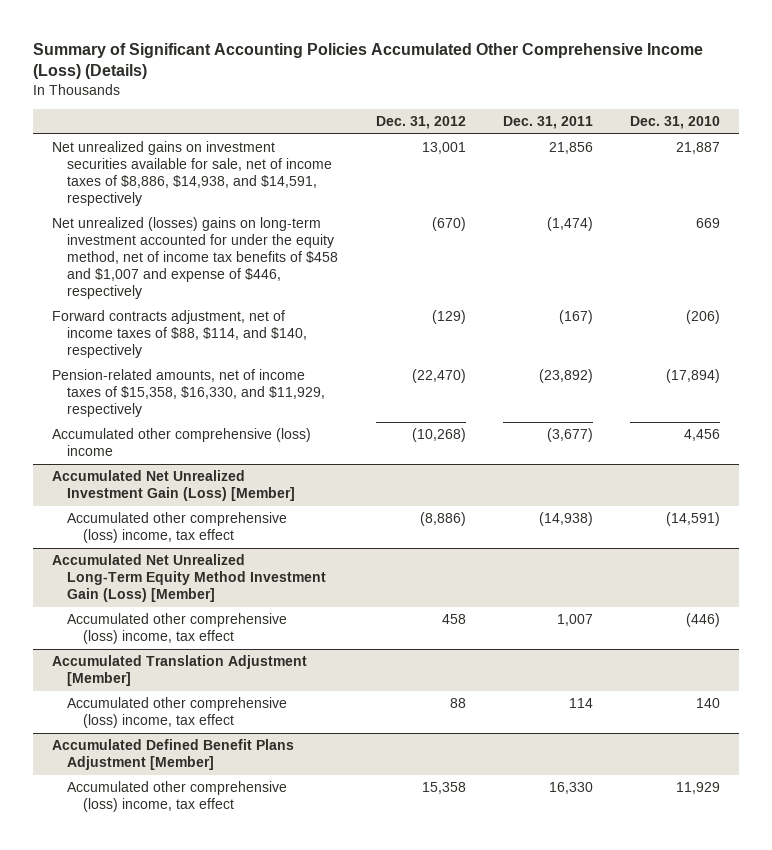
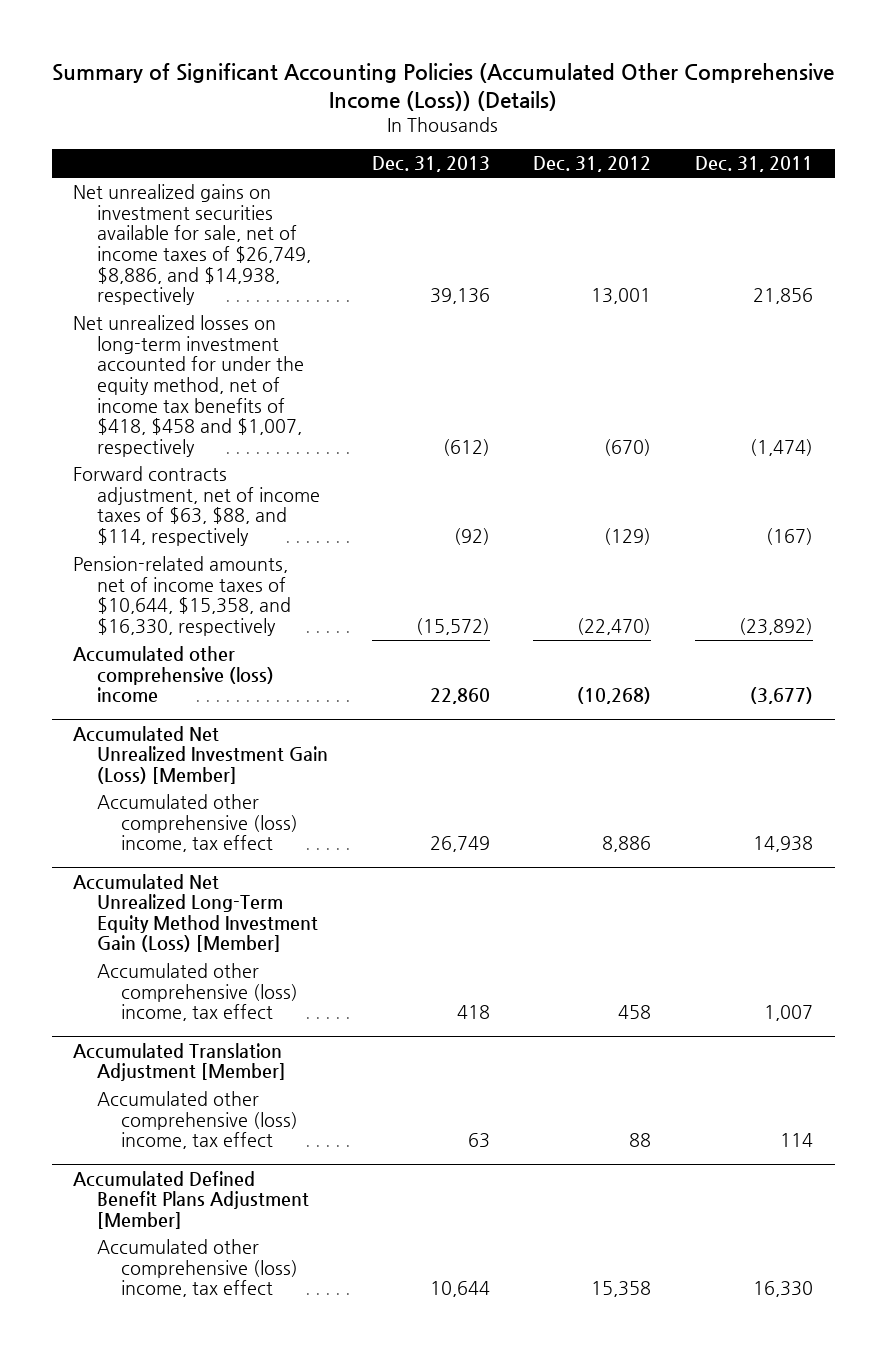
- Summary of Significant Accounting Policies Accumulated Other Comprehensive Income (Loss) (Details)
+ Summary of Significant Accounting Policies (Accumulated Other Comprehensive Income (Loss)) (Details)
- | Dec. 31, 2012 | Dec. 31, 2011 | Dec. 31, 2010
+ | Dec. 31, 2013 | Dec. 31, 2012 | Dec. 31, 2011
- Net unrealized gains on investment securities available for sale, net of income taxes of $8,886, $14,938, and $14,591, respectively | 13,001 | 21,856 | 21,887
- Net unrealized (losses) gains on long-term investment accounted for under the equity method, net of income tax benefits of $458 and $1,007 and expense of $446, respectively | (670) | (1,474) | 669
- Forward contracts adjustment, net of income taxes of $88, $114, and $140, respectively | (129) | (167) | (206)
- Pension-related amounts, net of income taxes of $15,358, $16,330, and $11,929, respectively | (22,470) | (23,892) | (17,894)
+ Net unrealized gains on investment securities available for sale, net of income taxes of $26,749, $8,886, and $14,938, respectively | 39,136 | 13,001 | 21,856
+ Net unrealized losses on long-term investment accounted for under the equity method, net of income tax benefits of $418, $458 and $1,007, respectively | (612) | (670) | (1,474)
+ Forward contracts adjustment, net of income taxes of $63, $88, and $114, respectively | (92) | (129) | (167)
+ Pension-related amounts, net of income taxes of $10,644, $15,358, and $16,330, respectively | (15,572) | (22,470) | (23,892)
@ Accumulated Net Unrealized Investment Gain (Loss) [Member]
- Accumulated other comprehensive (loss) income, tax effect | (8,886) | (14,938) | (14,591)
+ Accumulated other comprehensive (loss) income, tax effect | 26,749 | 8,886 | 14,938

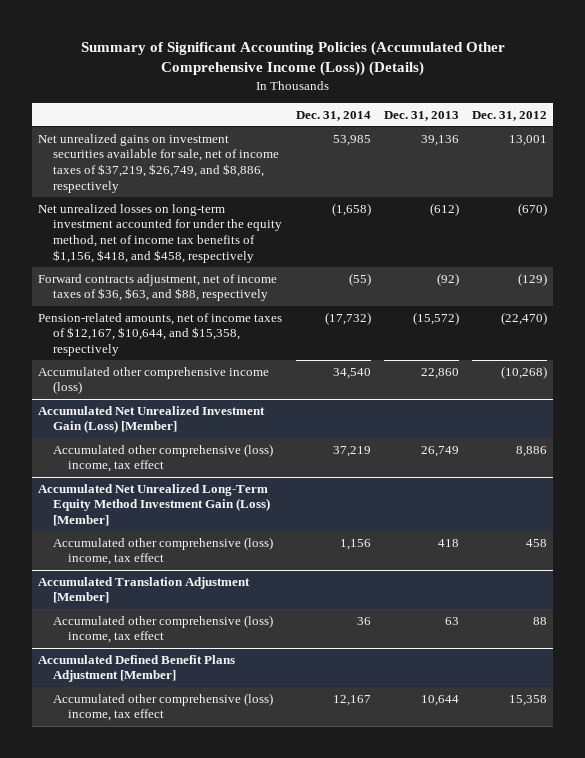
- | Dec. 31, 2013 | Dec. 31, 2012 | Dec. 31, 2011
+ | Dec. 31, 2014 | Dec. 31, 2013 | Dec. 31, 2012
- Net unrealized gains on investment securities available for sale, net of income taxes of $26,749, $8,886, and $14,938, respectively | 39,136 | 13,001 | 21,856
- Net unrealized losses on long-term investment accounted for under the equity method, net of income tax benefits of $418, $458 and $1,007, respectively | (612) | (670) | (1,474)
- Forward contracts adjustment, net of income taxes of $63, $88, and $114, respectively | (92) | (129) | (167)
- Pension-related amounts, net of income taxes of $10,644, $15,358, and $16,330, respectively | (15,572) | (22,470) | (23,892)
- Accumulated other comprehensive (loss) income | 22,860 | (10,268) | (3,677)
+ Net unrealized gains on investment securities available for sale, net of income taxes of $37,219, $26,749, and $8,886, respectively | 53,985 | 39,136 | 13,001
+ Net unrealized losses on long-term investment accounted for under the equity method, net of income tax benefits of $1,156, $418, and $458, respectively | (1,658) | (612) | (670)
+ Forward contracts adjustment, net of income taxes of $36, $63, and $88, respectively | (55) | (92) | (129)
+ Pension-related amounts, net of income taxes of $12,167, $10,644, and $15,358, respectively | (17,732) | (15,572) | (22,470)
+ Accumulated other comprehensive income (loss) | 34,540 | 22,860 | (10,268)

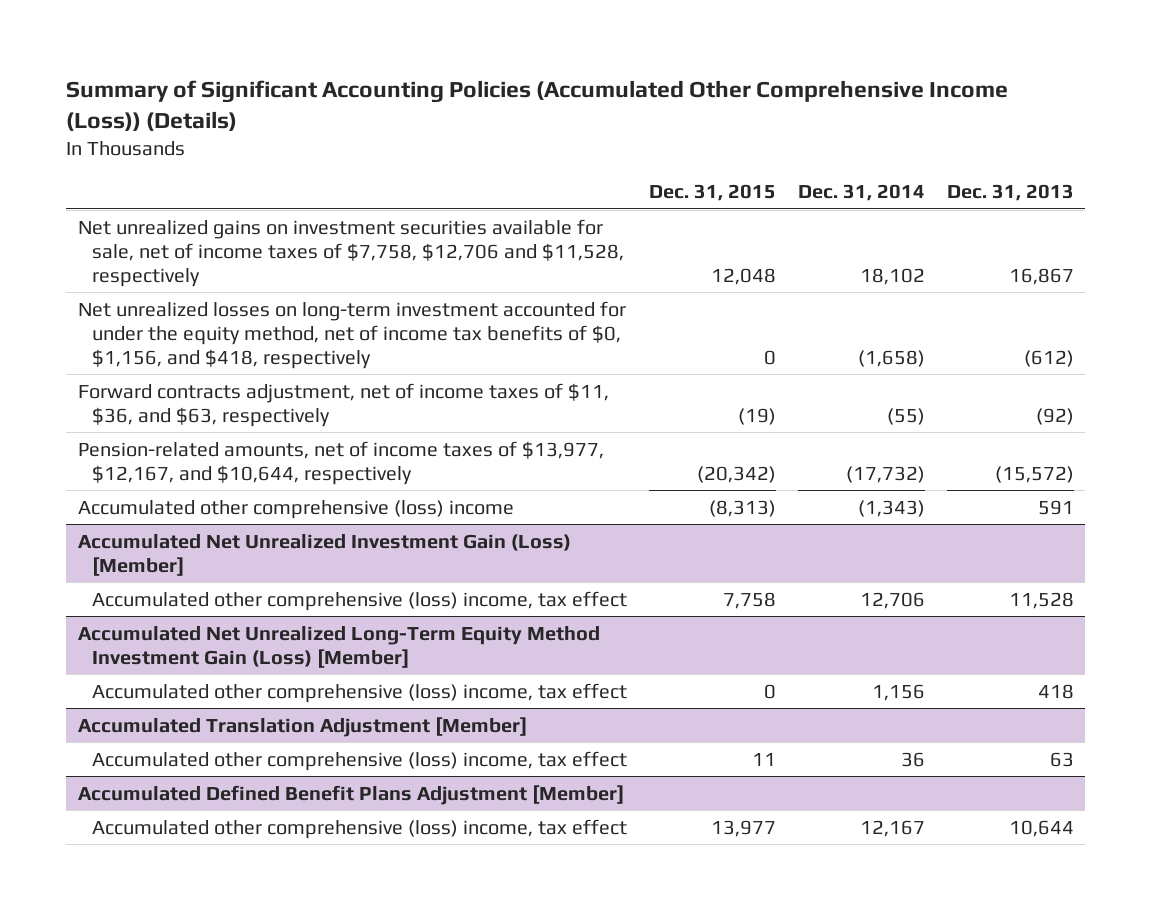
- | Dec. 31, 2014 | Dec. 31, 2013 | Dec. 31, 2012
+ | Dec. 31, 2015 | Dec. 31, 2014 | Dec. 31, 2013
- Net unrealized gains on investment securities available for sale, net of income taxes of $37,219, $26,749, and $8,886, respectively | 53,985 | 39,136 | 13,001
- Net unrealized losses on long-term investment accounted for under the equity method, net of income tax benefits of $1,156, $418, and $458, respectively | (1,658) | (612) | (670)
- Forward contracts adjustment, net of income taxes of $36, $63, and $88, respectively | (55) | (92) | (129)
- Pension-related amounts, net of income taxes of $12,167, $10,644, and $15,358, respectively | (17,732) | (15,572) | (22,470)
- Accumulated other comprehensive income (loss) | 34,540 | 22,860 | (10,268)
+ Net unrealized gains on investment securities available for sale, net of income taxes of $7,758, $12,706 and $11,528, respectively | 12,048 | 18,102 | 16,867
+ Net unrealized losses on long-term investment accounted for under the equity method, net of income tax benefits of $0, $1,156, and $418, respectively | 0 | (1,658) | (612)
+ Forward contracts adjustment, net of income taxes of $11, $36, and $63, respectively | (19) | (55) | (92)
+ Pension-related amounts, net of income taxes of $13,977, $12,167, and $10,644, respectively | (20,342) | (17,732) | (15,572)
+ Accumulated other comprehensive (loss) income | (8,313) | (1,343) | 591
@ Accumulated Net Unrealized Investment Gain (Loss) [Member]
- Accumulated other comprehensive (loss) income, tax effect | 37,219 | 26,749 | 8,886
+ Accumulated other comprehensive (loss) income, tax effect | 7,758 | 12,706 | 11,528

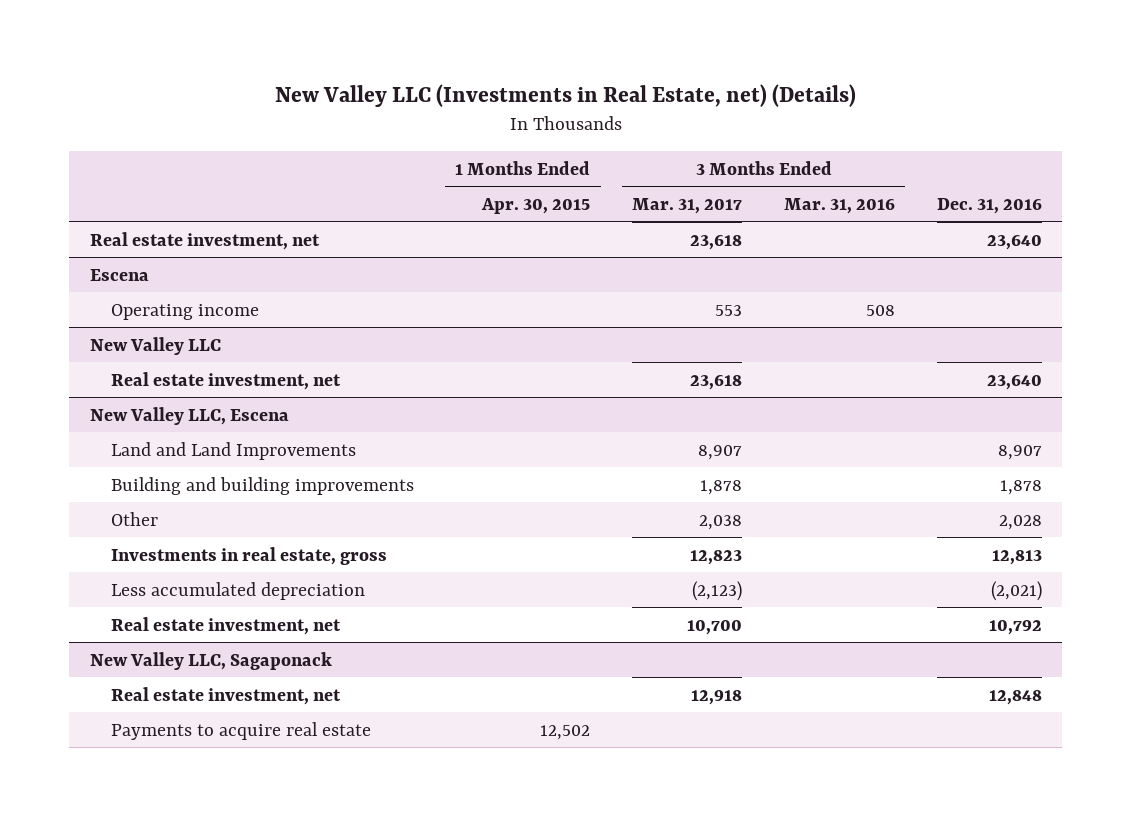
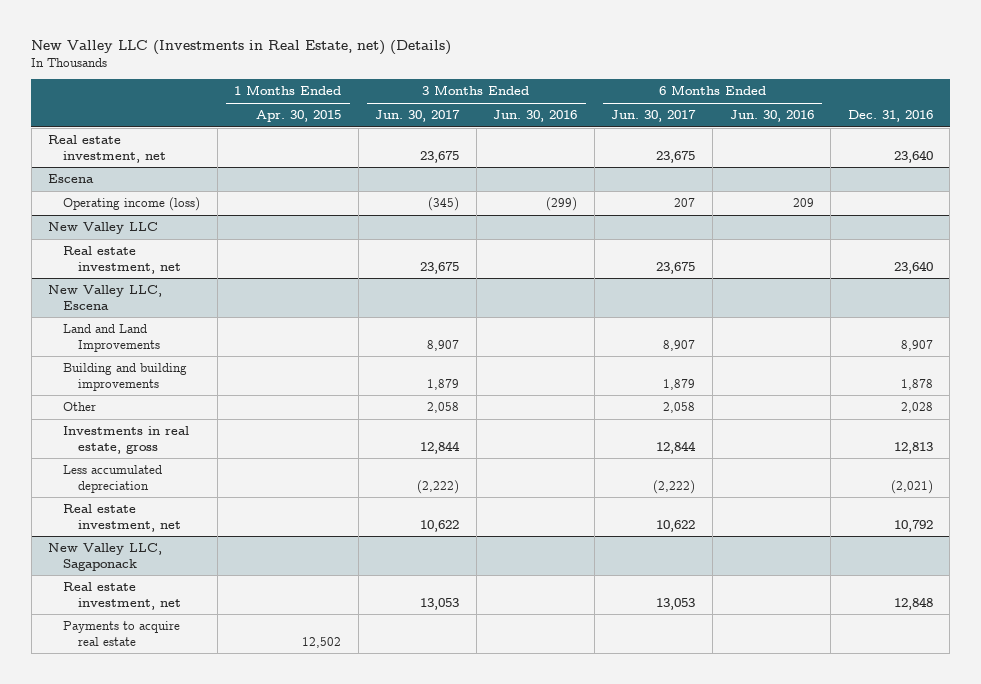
- | 1 Months Ended Apr. 30, 2015 | 3 Months Ended Mar. 31, 2017 | 3 Months Ended Mar. 31, 2016 | Dec. 31, 2016
+ | 1 Months Ended Apr. 30, 2015 | 3 Months Ended Jun. 30, 2017 | 3 Months Ended Jun. 30, 2016 | 6 Months Ended Jun. 30, 2017 | 6 Months Ended Jun. 30, 2016 | Dec. 31, 2016
@ Escena
- Operating income | | 553 | 508 |
+ Operating income (loss) | | (345) | (299) | 207 | 209 |

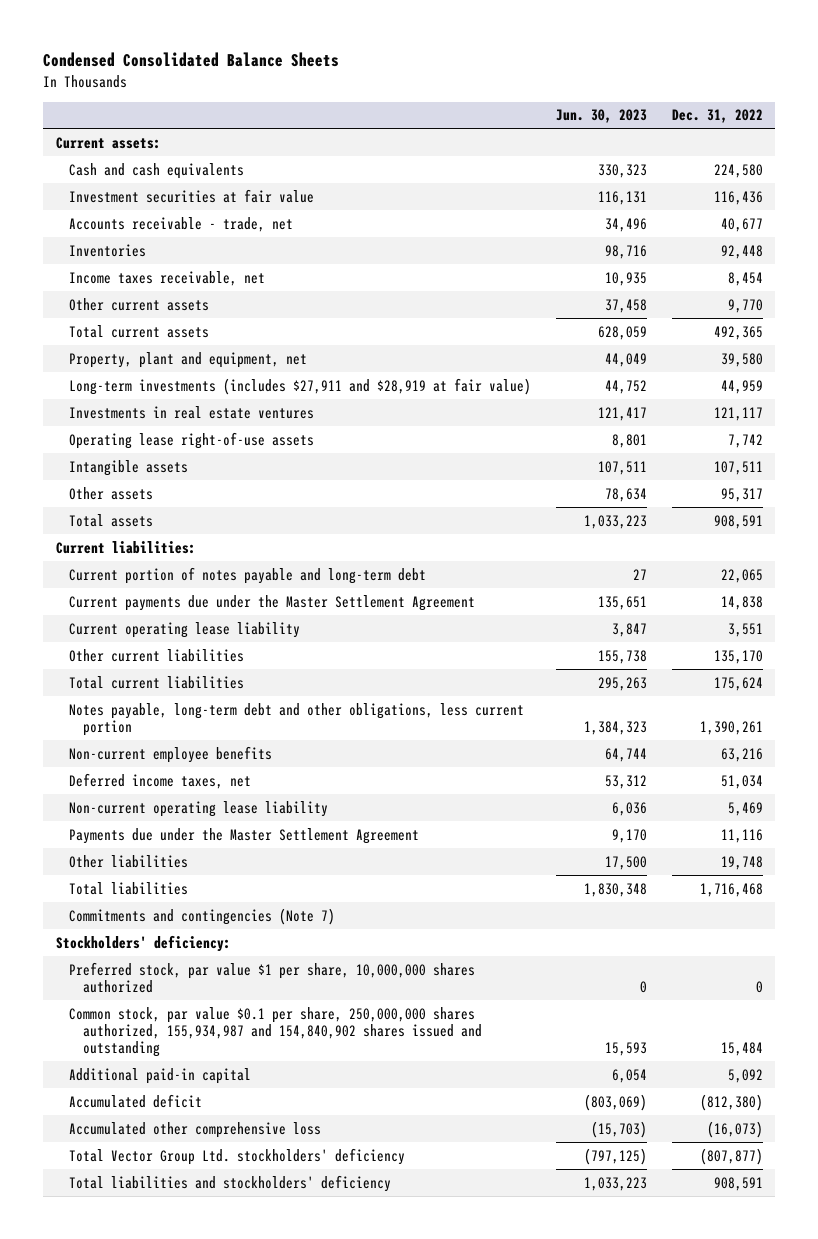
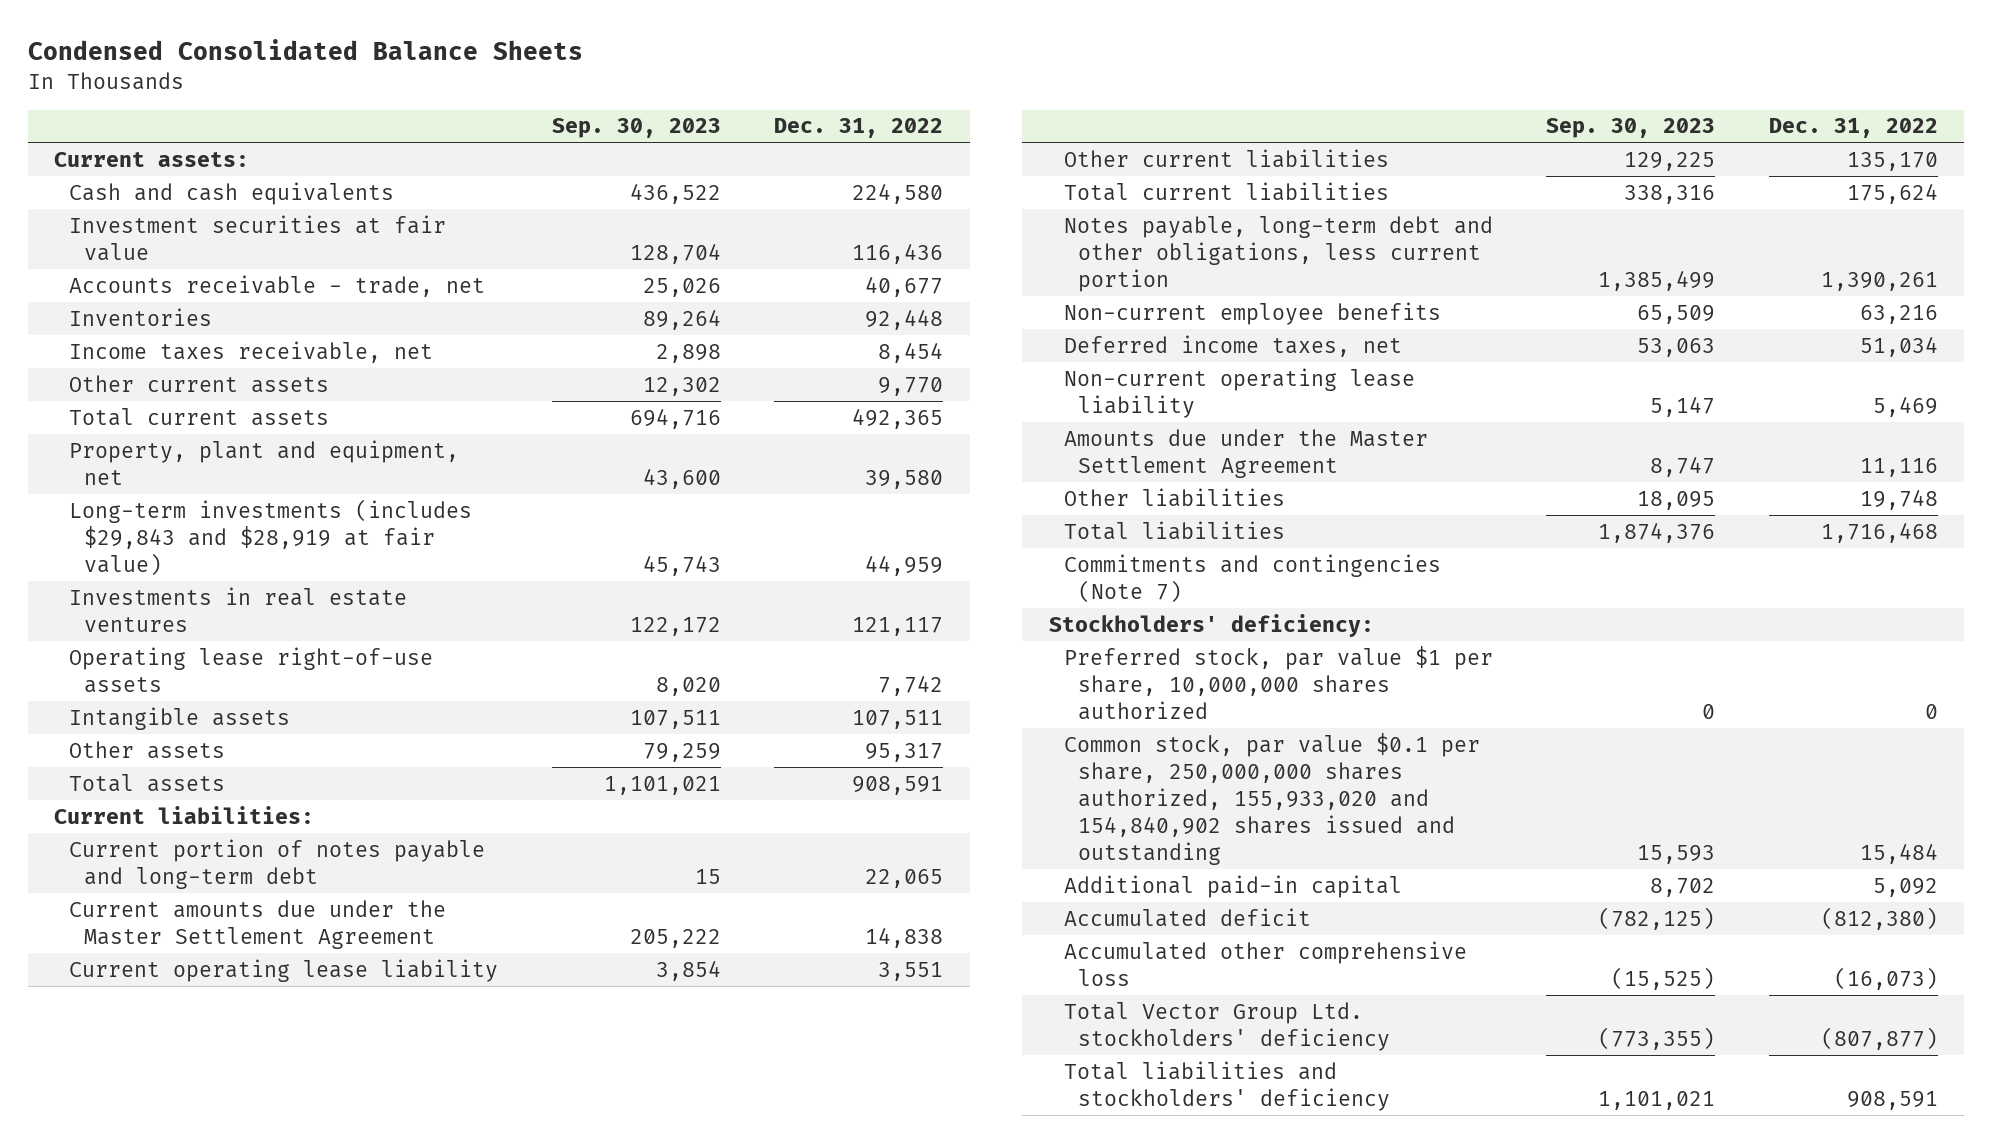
- | Jun. 30, 2023 | Dec. 31, 2022
+ | Sep. 30, 2023 | Dec. 31, 2022
- Long-term investments (includes $27,911 and $28,919 at fair value) | 44,752 | 44,959
+ Long-term investments (includes $29,843 and $28,919 at fair value) | 45,743 | 44,959
- Current payments due under the Master Settlement Agreement | 135,651 | 14,838
+ Current amounts due under the Master Settlement Agreement | 205,222 | 14,838
- Payments due under the Master Settlement Agreement | 9,170 | 11,116
+ Amounts due under the Master Settlement Agreement | 8,747 | 11,116
- Common stock, par value $0.1 per share, 250,000,000 shares authorized, 155,934,987 and 154,840,902 shares issued and outstanding | 15,593 | 15,484
+ Common stock, par value $0.1 per share, 250,000,000 shares authorized, 155,933,020 and 154,840,902 shares issued and outstanding | 15,593 | 15,484

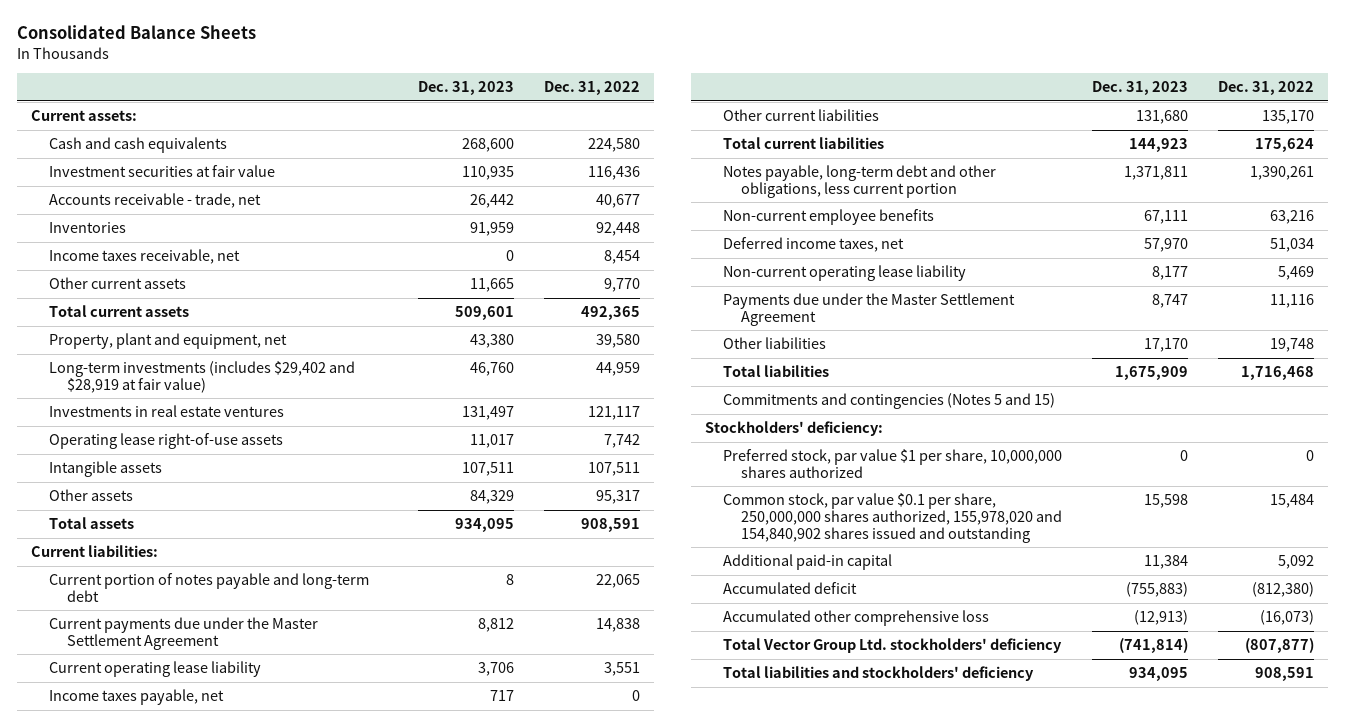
- Condensed Consolidated Balance Sheets
+ Consolidated Balance Sheets
- | Sep. 30, 2023 | Dec. 31, 2022
+ | Dec. 31, 2023 | Dec. 31, 2022
- Long-term investments (includes $29,843 and $28,919 at fair value) | 45,743 | 44,959
+ Long-term investments (includes $29,402 and $28,919 at fair value) | 46,760 | 44,959
- Current amounts due under the Master Settlement Agreement | 205,222 | 14,838
+ Current payments due under the Master Settlement Agreement | 8,812 | 14,838
+ Income taxes payable, net | 717 | 0
- Amounts due under the Master Settlement Agreement | 8,747 | 11,116
+ Payments due under the Master Settlement Agreement | 8,747 | 11,116
- Commitments and contingencies (Note 7)
+ Commitments and contingencies (Notes 5 and 15)
- Common stock, par value $0.1 per share, 250,000,000 shares authorized, 155,933,020 and 154,840,902 shares issued and outstanding | 15,593 | 15,484
+ Common stock, par value $0.1 per share, 250,000,000 shares authorized, 155,978,020 and 154,840,902 shares issued and outstanding | 15,598 | 15,484

